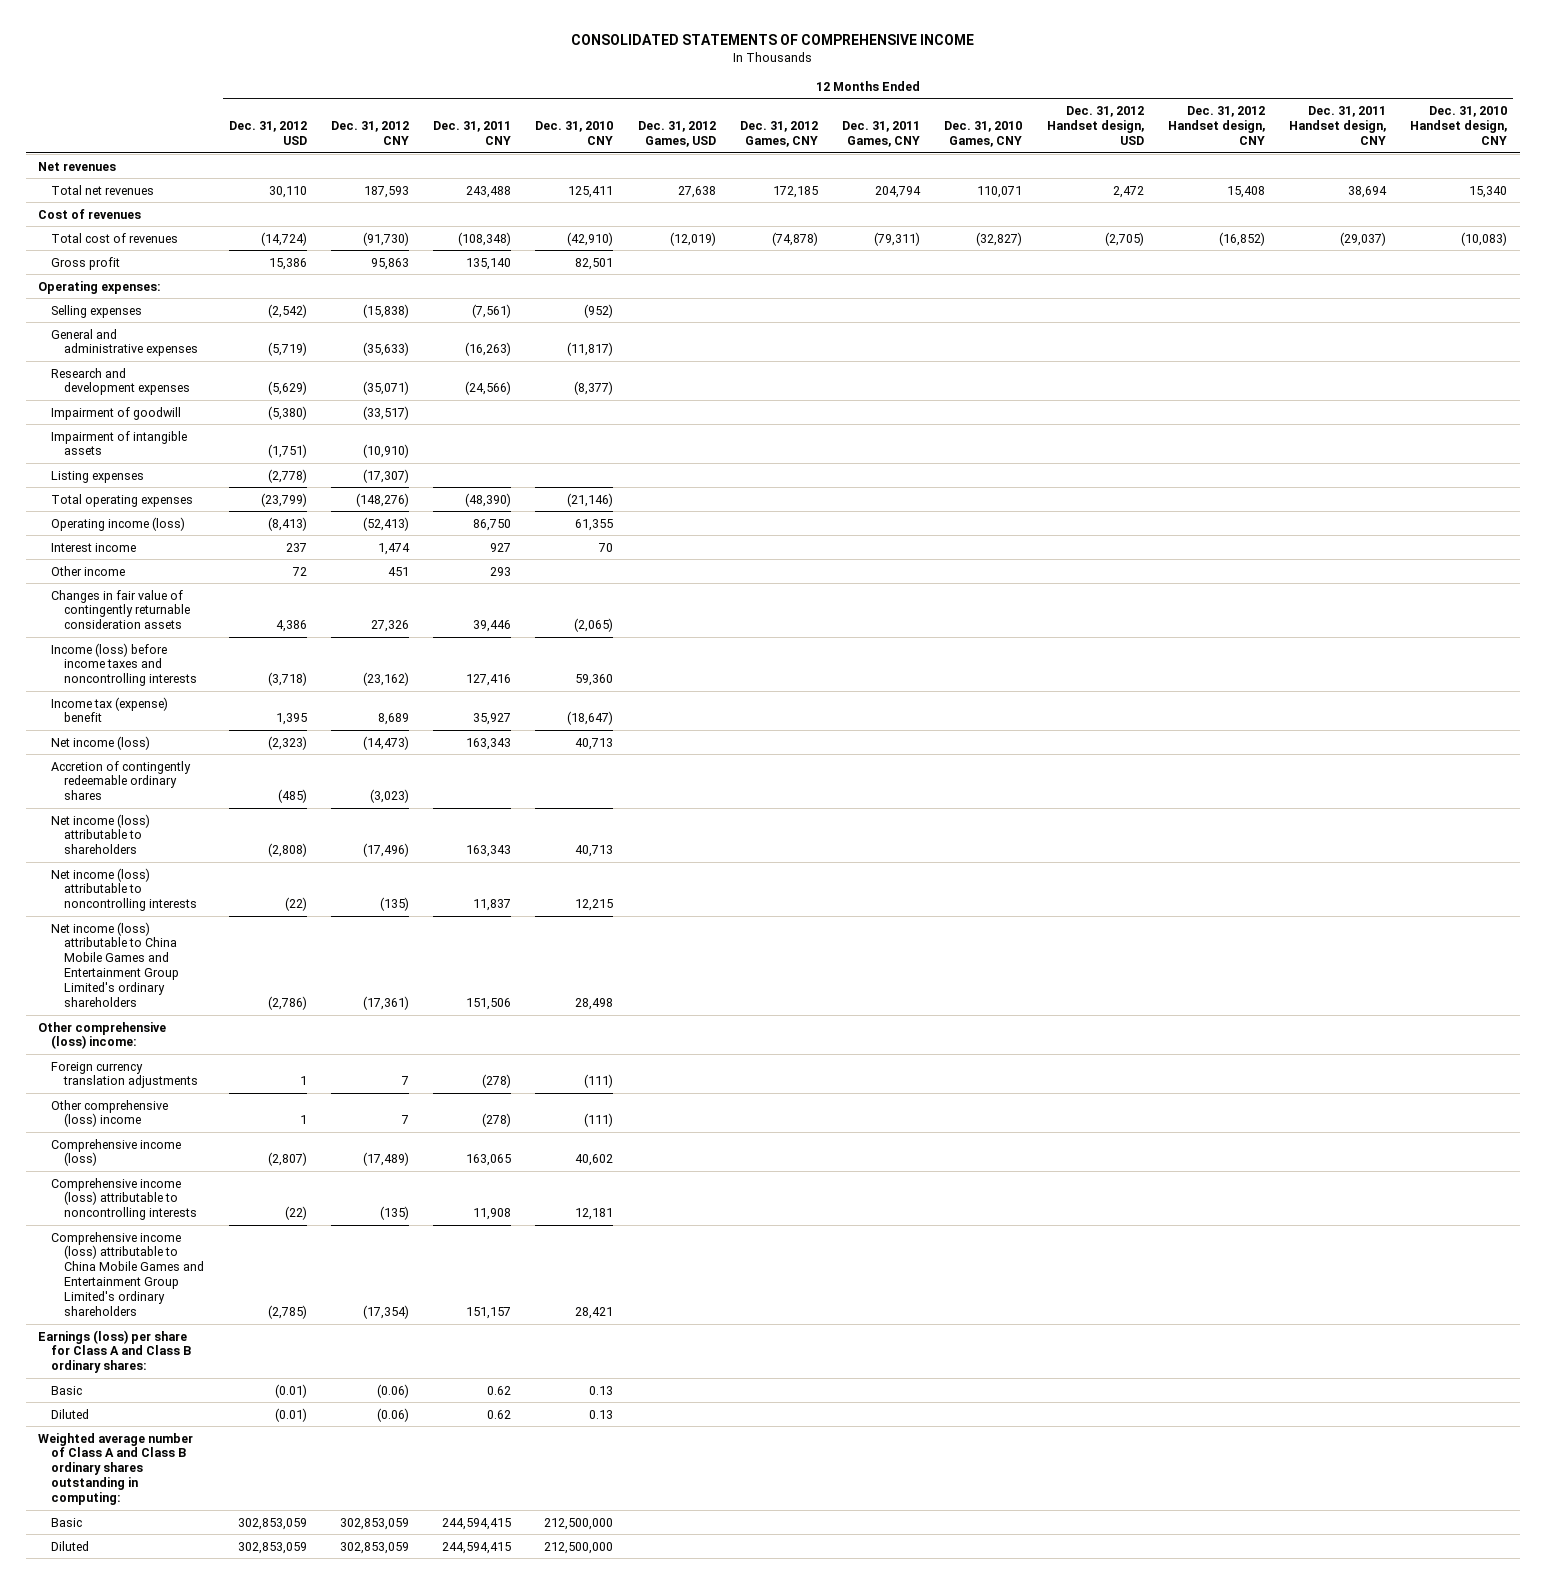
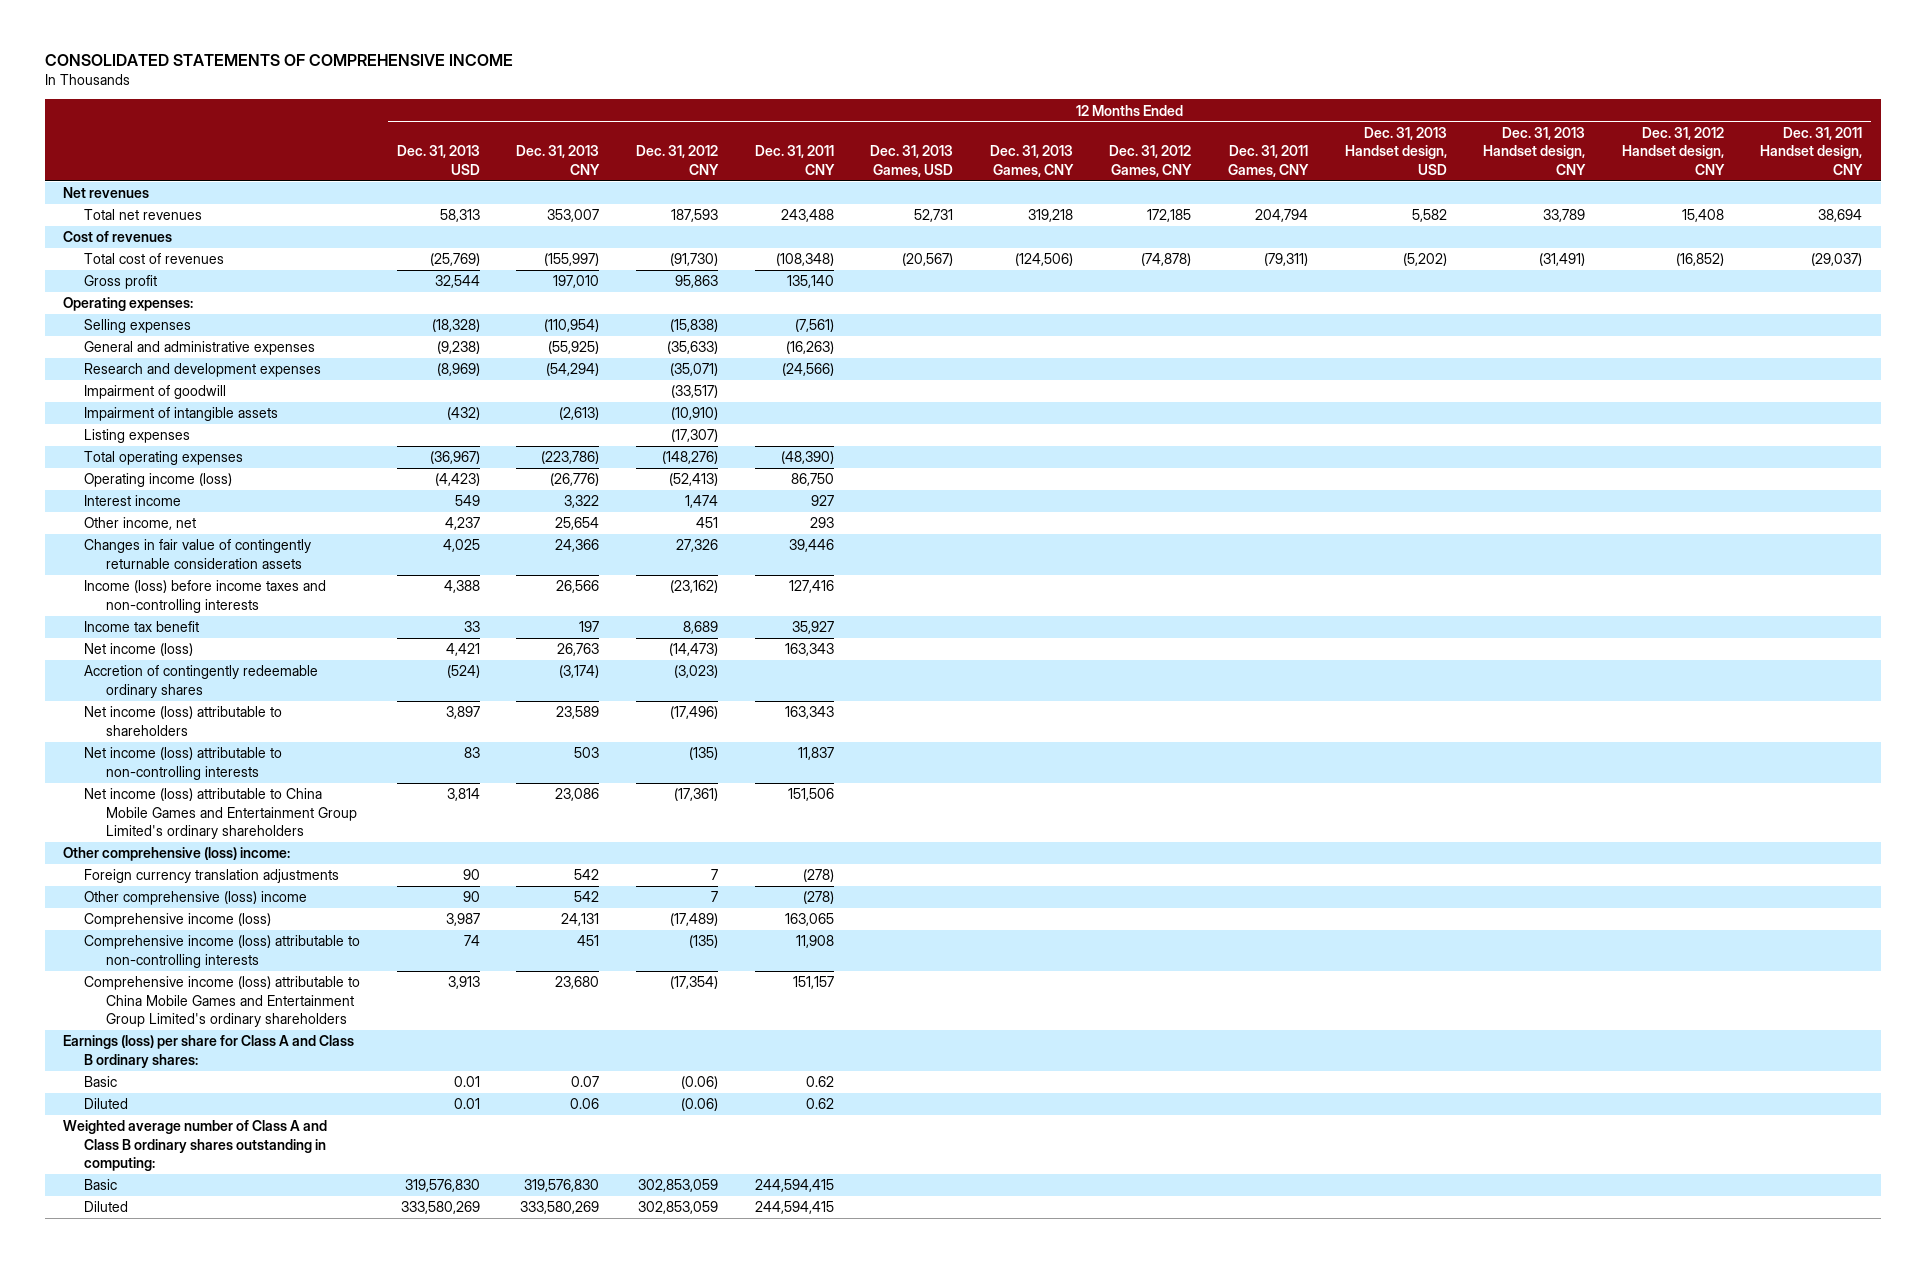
- | 12 Months Ended Dec. 31, 2012 USD | 12 Months Ended Dec. 31, 2012 CNY | 12 Months Ended Dec. 31, 2011 CNY | 12 Months Ended Dec. 31, 2010 CNY | 12 Months Ended Dec. 31, 2012 Games, USD | 12 Months Ended Dec. 31, 2012 Games, CNY | 12 Months Ended Dec. 31, 2011 Games, CNY | 12 Months Ended Dec. 31, 2010 Games, CNY | 12 Months Ended Dec. 31, 2012 Handset design, USD | 12 Months Ended Dec. 31, 2012 Handset design, CNY | 12 Months Ended Dec. 31, 2011 Handset design, CNY | 12 Months Ended Dec. 31, 2010 Handset design, CNY
+ | 12 Months Ended Dec. 31, 2013 USD | 12 Months Ended Dec. 31, 2013 CNY | 12 Months Ended Dec. 31, 2012 CNY | 12 Months Ended Dec. 31, 2011 CNY | 12 Months Ended Dec. 31, 2013 Games, USD | 12 Months Ended Dec. 31, 2013 Games, CNY | 12 Months Ended Dec. 31, 2012 Games, CNY | 12 Months Ended Dec. 31, 2011 Games, CNY | 12 Months Ended Dec. 31, 2013 Handset design, USD | 12 Months Ended Dec. 31, 2013 Handset design, CNY | 12 Months Ended Dec. 31, 2012 Handset design, CNY | 12 Months Ended Dec. 31, 2011 Handset design, CNY
- Other income | 72 | 451 | 293 | | | | | | | | |
+ Other income, net | 4,237 | 25,654 | 451 | 293 | | | | | | | |
- Income (loss) before income taxes and noncontrolling interests | (3,718) | (23,162) | 127,416 | 59,360 | | | | | | | |
- Income tax (expense) benefit | 1,395 | 8,689 | 35,927 | (18,647) | | | | | | | |
+ Income (loss) before income taxes and non-controlling interests | 4,388 | 26,566 | (23,162) | 127,416 | | | | | | | |
+ Income tax benefit | 33 | 197 | 8,689 | 35,927 | | | | | | | |
- Net income (loss) attributable to noncontrolling interests | (22) | (135) | 11,837 | 12,215 | | | | | | | |
+ Net income (loss) attributable to non-controlling interests | 83 | 503 | (135) | 11,837 | | | | | | | |
- Comprehensive income (loss) attributable to noncontrolling interests | (22) | (135) | 11,908 | 12,181 | | | | | | | |
+ Comprehensive income (loss) attributable to non-controlling interests | 74 | 451 | (135) | 11,908 | | | | | | | |

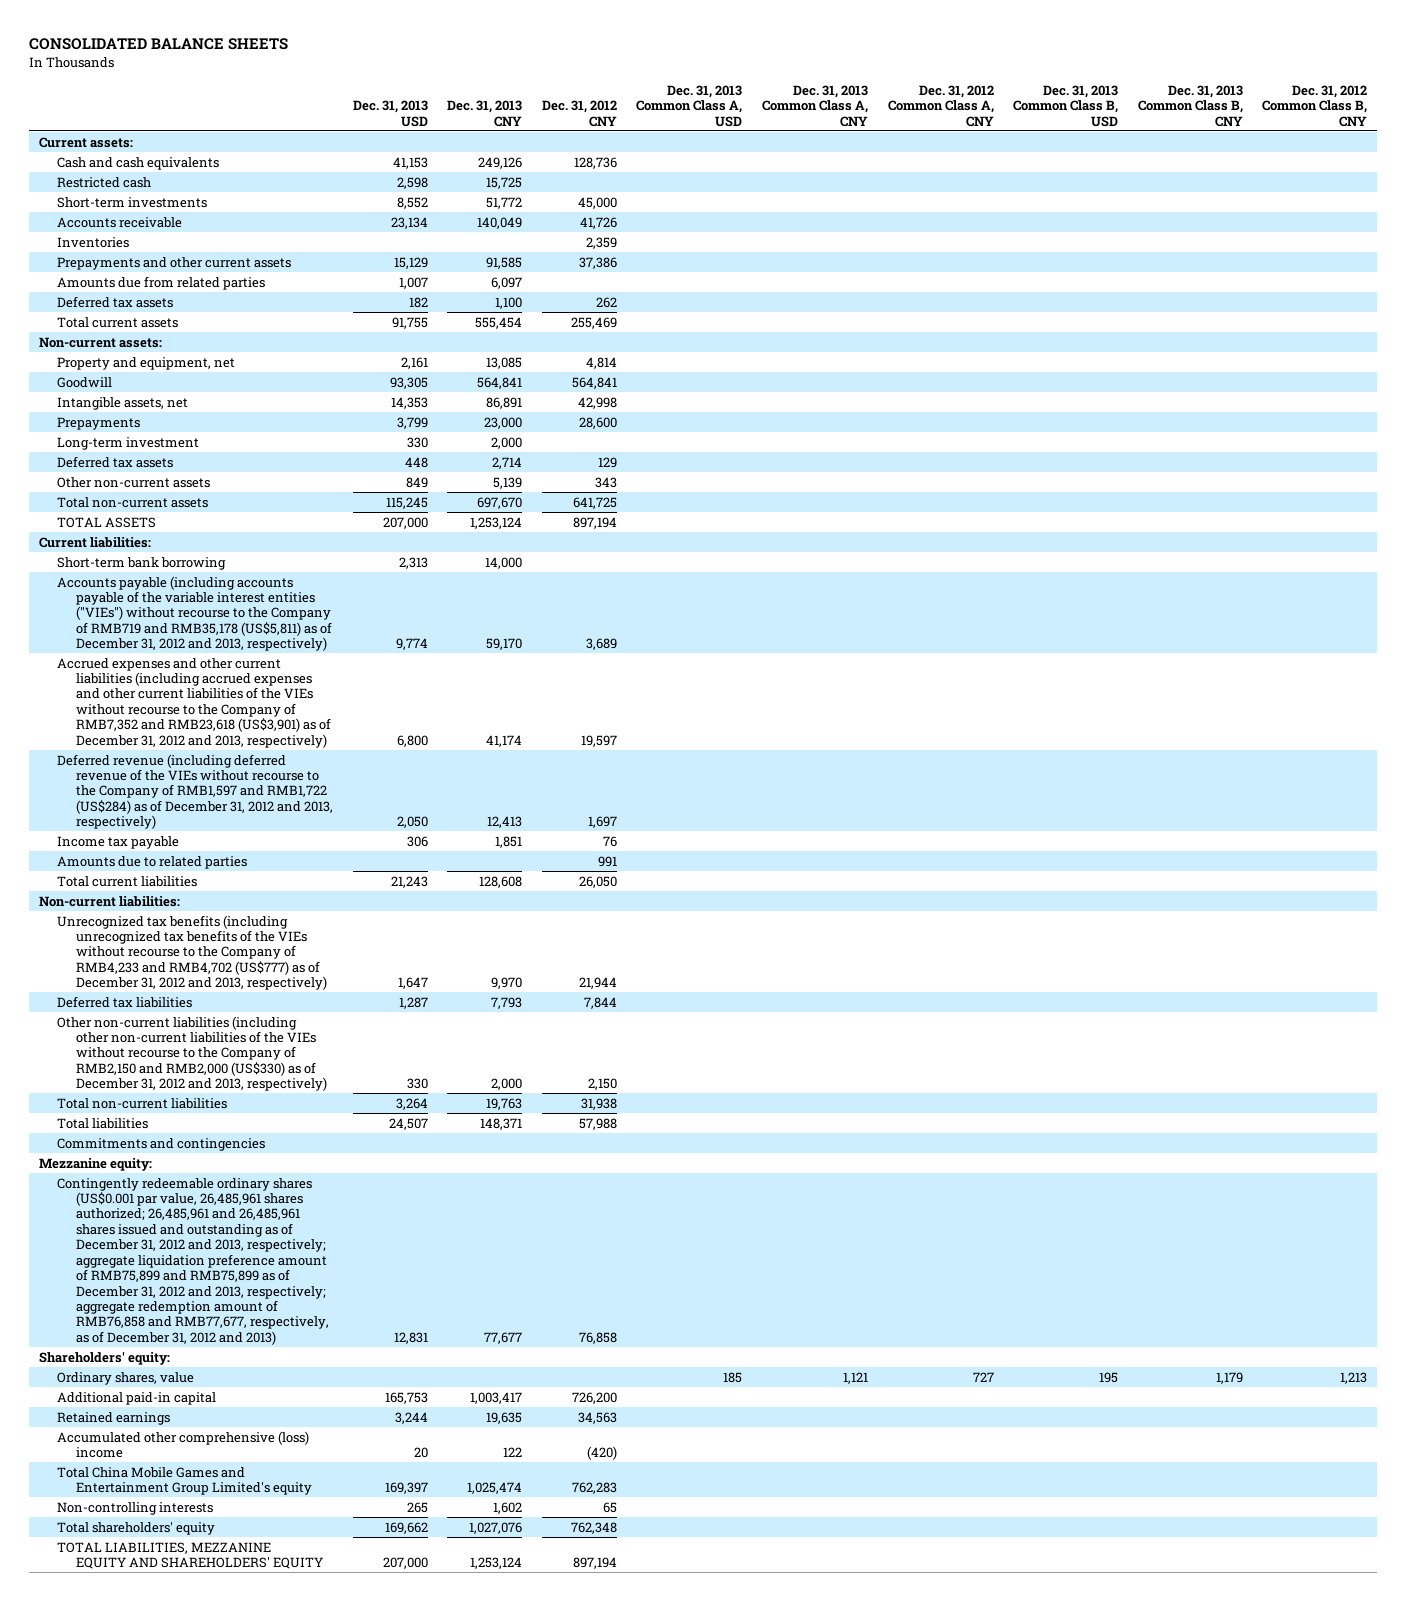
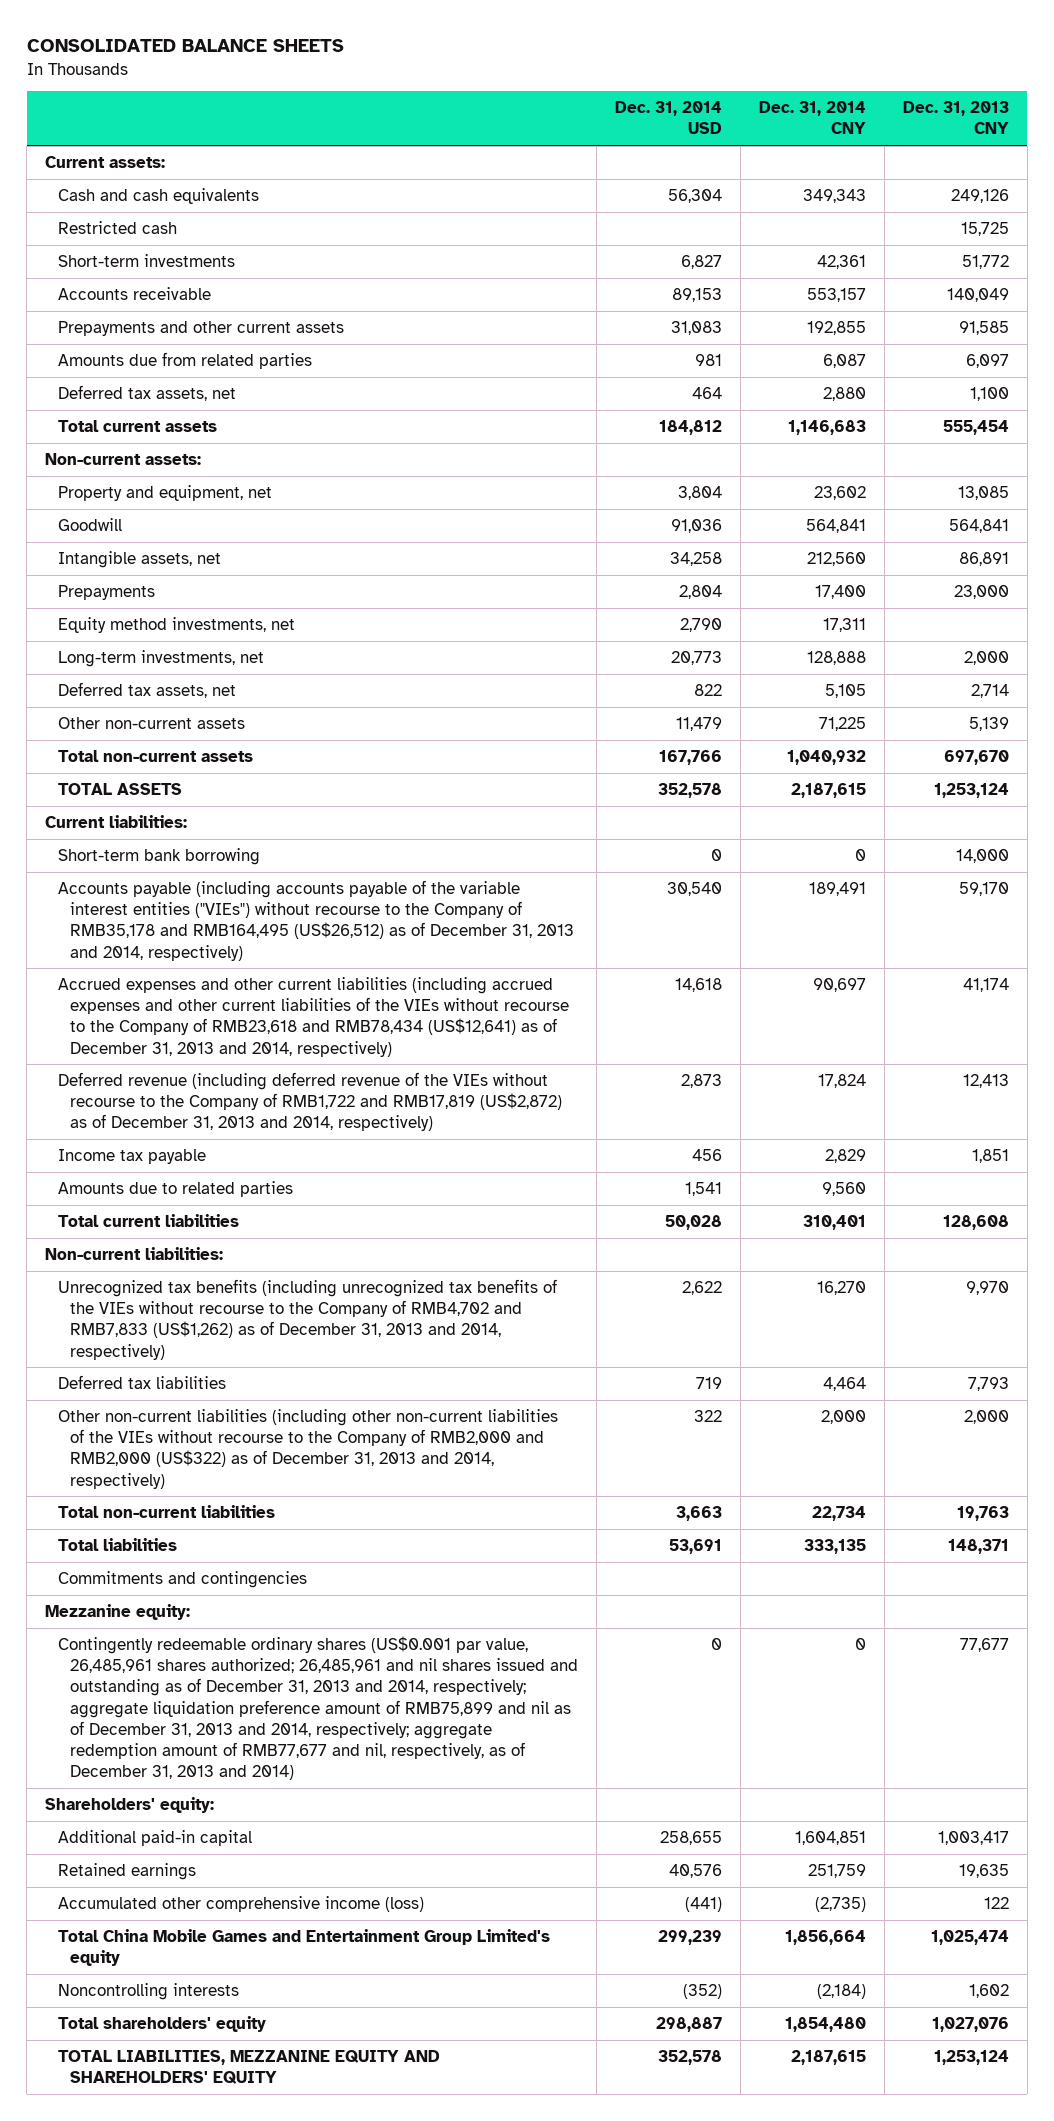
- | Dec. 31, 2013 USD | Dec. 31, 2013 CNY | Dec. 31, 2012 CNY | Dec. 31, 2013 Common Class A, USD | Dec. 31, 2013 Common Class A, CNY | Dec. 31, 2012 Common Class A, CNY | Dec. 31, 2013 Common Class B, USD | Dec. 31, 2013 Common Class B, CNY | Dec. 31, 2012 Common Class B, CNY
+ | Dec. 31, 2014 USD | Dec. 31, 2014 CNY | Dec. 31, 2013 CNY
- Inventories | | | 2,359 | | | | | |
- Deferred tax assets | 182 | 1,100 | 262 | | | | | |
+ Deferred tax assets, net | 464 | 2,880 | 1,100
- Long-term investment | 330 | 2,000 | | | | | | |
- Deferred tax assets | 448 | 2,714 | 129 | | | | | |
+ Equity method investments, net | 2,790 | 17,311 |
+ Long-term investments, net | 20,773 | 128,888 | 2,000
+ Deferred tax assets, net | 822 | 5,105 | 2,714
- Accounts payable (including accounts payable of the variable interest entities ("VIEs") without recourse to the Company of RMB719 and RMB35,178 (US$5,811) as of December 31, 2012 and 2013, respectively) | 9,774 | 59,170 | 3,689 | | | | | |
- Accrued expenses and other current liabilities (including accrued expenses and other current liabilities of the VIEs without recourse to the Company of RMB7,352 and RMB23,618 (US$3,901) as of December 31, 2012 and 2013, respectively) | 6,800 | 41,174 | 19,597 | | | | | |
- Deferred revenue (including deferred revenue of the VIEs without recourse to the Company of RMB1,597 and RMB1,722 (US$284) as of December 31, 2012 and 2013, respectively) | 2,050 | 12,413 | 1,697 | | | | | |
+ Accounts payable (including accounts payable of the variable interest entities ("VIEs") without recourse to the Company of RMB35,178 and RMB164,495 (US$26,512) as of December 31, 2013 and 2014, respectively) | 30,540 | 189,491 | 59,170
+ Accrued expenses and other current liabilities (including accrued expenses and other current liabilities of the VIEs without recourse to the Company of RMB23,618 and RMB78,434 (US$12,641) as of December 31, 2013 and 2014, respectively) | 14,618 | 90,697 | 41,174
+ Deferred revenue (including deferred revenue of the VIEs without recourse to the Company of RMB1,722 and RMB17,819 (US$2,872) as of December 31, 2013 and 2014, respectively) | 2,873 | 17,824 | 12,413
- Unrecognized tax benefits (including unrecognized tax benefits of the VIEs without recourse to the Company of RMB4,233 and RMB4,702 (US$777) as of December 31, 2012 and 2013, respectively) | 1,647 | 9,970 | 21,944 | | | | | |
+ Unrecognized tax benefits (including unrecognized tax benefits of the VIEs without recourse to the Company of RMB4,702 and RMB7,833 (US$1,262) as of December 31, 2013 and 2014, respectively) | 2,622 | 16,270 | 9,970
- Other non-current liabilities (including other non-current liabilities of the VIEs without recourse to the Company of RMB2,150 and RMB2,000 (US$330) as of December 31, 2012 and 2013, respectively) | 330 | 2,000 | 2,150 | | | | | |
+ Other non-current liabilities (including other non-current liabilities of the VIEs without recourse to the Company of RMB2,000 and RMB2,000 (US$322) as of December 31, 2013 and 2014, respectively) | 322 | 2,000 | 2,000
- Contingently redeemable ordinary shares (US$0.001 par value, 26,485,961 shares authorized; 26,485,961 and 26,485,961 shares issued and outstanding as of December 31, 2012 and 2013, respectively; aggregate liquidation preference amount of RMB75,899 and RMB75,899 as of December 31, 2012 and 2013, respectively; aggregate redemption amount of RMB76,858 and RMB77,677, respectively, as of December 31, 2012 and 2013) | 12,831 | 77,677 | 76,858 | | | | | |
+ Contingently redeemable ordinary shares (US$0.001 par value, 26,485,961 shares authorized; 26,485,961 and nil shares issued and outstanding as of December 31, 2013 and 2014, respectively; aggregate liquidation preference amount of RMB75,899 and nil as of December 31, 2013 and 2014, respectively; aggregate redemption amount of RMB77,677 and nil, respectively, as of December 31, 2013 and 2014) | 0 | 0 | 77,677
- Ordinary shares, value | | | | 185 | 1,121 | 727 | 195 | 1,179 | 1,213
- Accumulated other comprehensive (loss) income | 20 | 122 | (420) | | | | | |
+ Accumulated other comprehensive income (loss) | (441) | (2,735) | 122
- Non-controlling interests | 265 | 1,602 | 65 | | | | | |
+ Noncontrolling interests | (352) | (2,184) | 1,602

